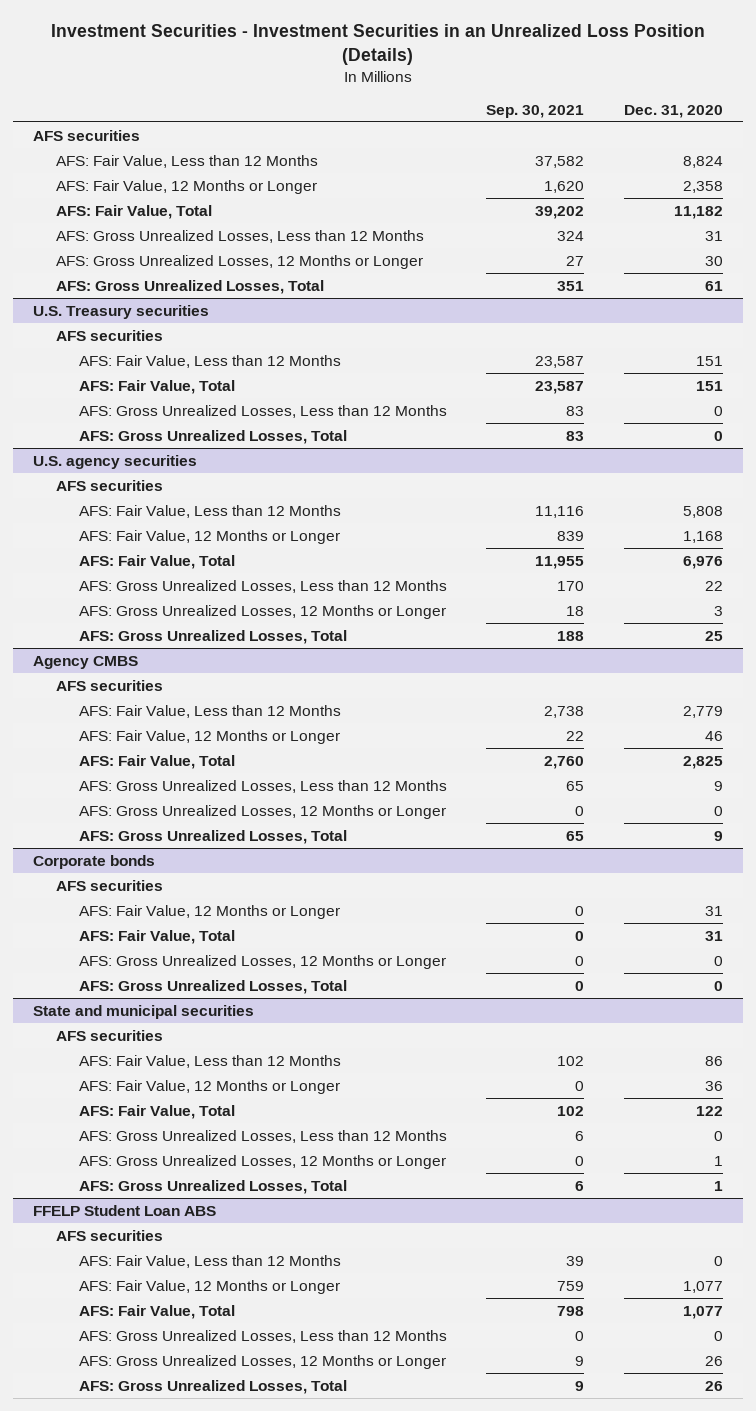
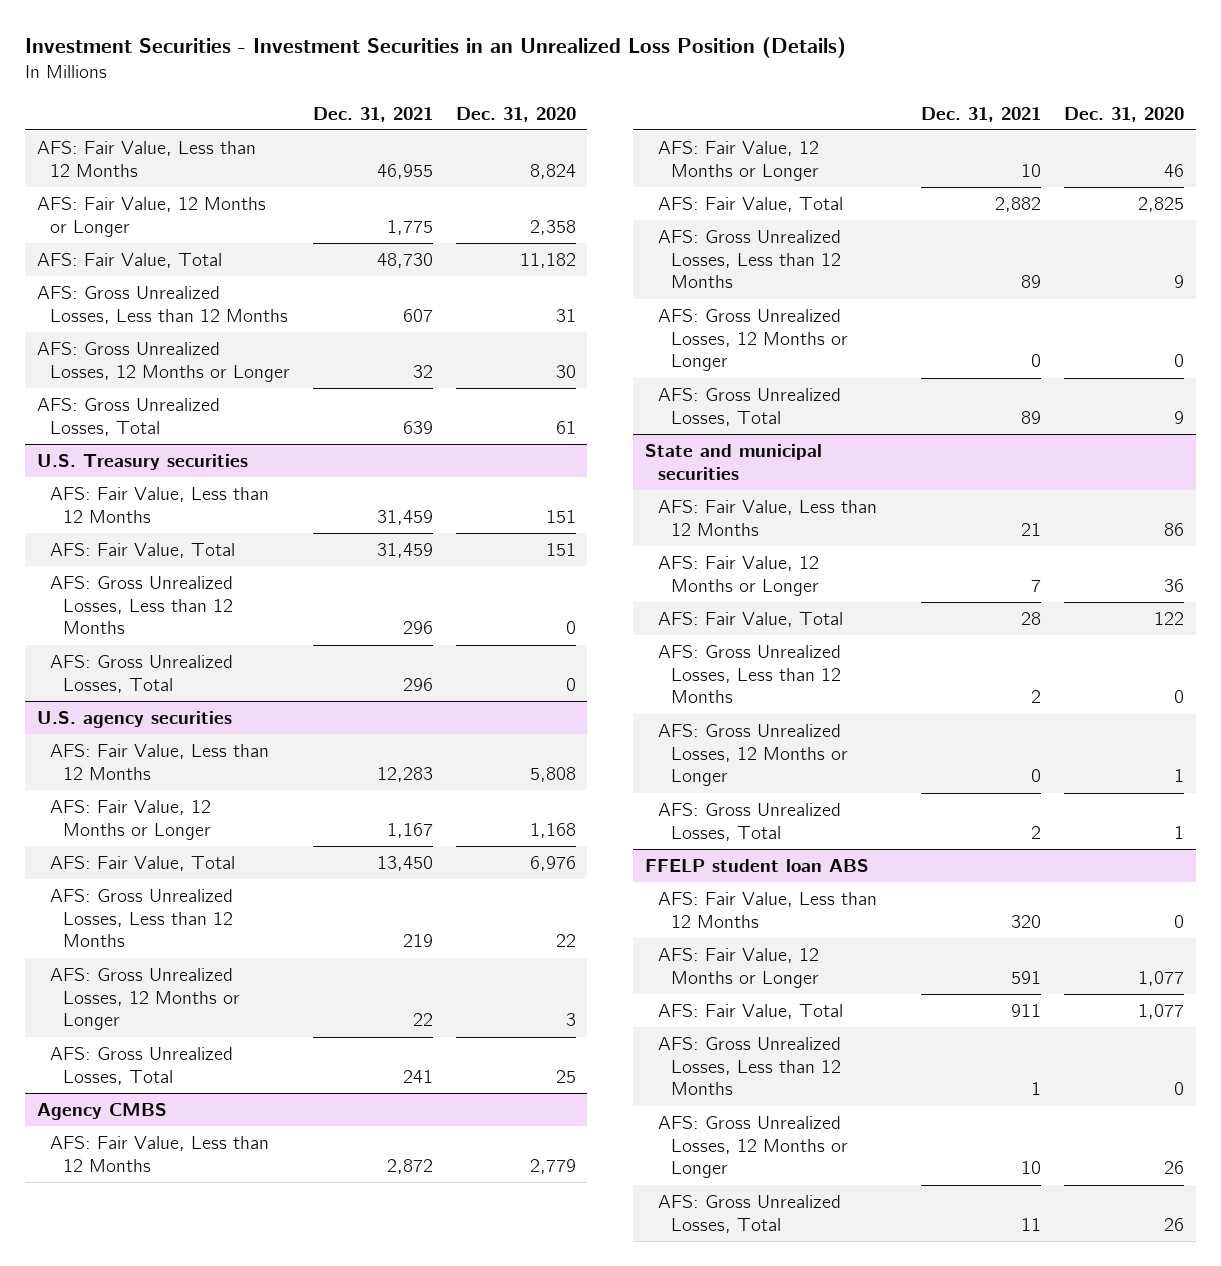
- | Sep. 30, 2021 | Dec. 31, 2020
+ | Dec. 31, 2021 | Dec. 31, 2020
- AFS securities
@ U.S. Treasury securities
- AFS securities
@ U.S. agency securities
- AFS securities
@ Agency CMBS
- AFS securities
- Corporate bonds
- AFS securities
- AFS: Fair Value, 12 Months or Longer | 0 | 31
- AFS: Fair Value, Total | 0 | 31
- AFS: Gross Unrealized Losses, 12 Months or Longer | 0 | 0
- AFS: Gross Unrealized Losses, Total | 0 | 0
@ State and municipal securities
- AFS securities
- FFELP Student Loan ABS
- AFS securities
+ FFELP student loan ABS

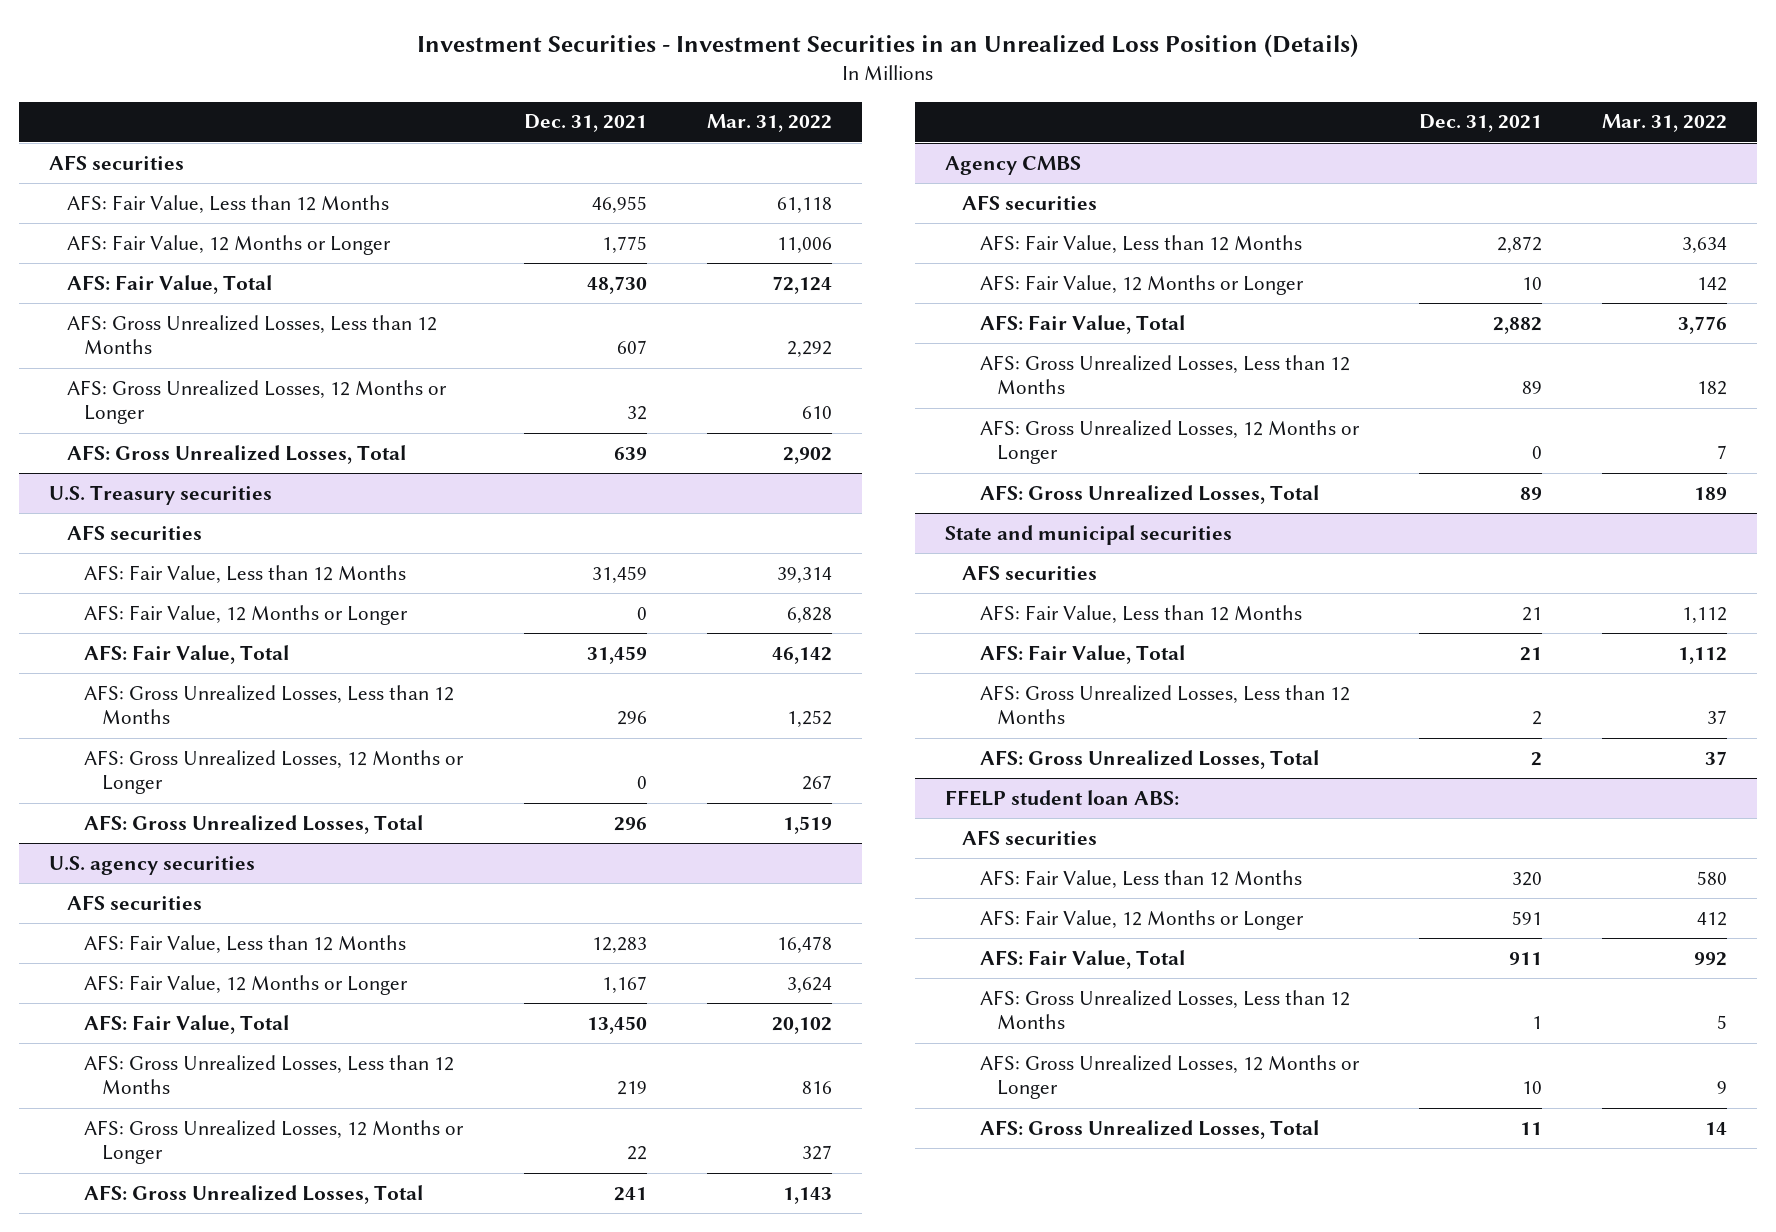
- | Dec. 31, 2021 | Dec. 31, 2020
+ | Dec. 31, 2021 | Mar. 31, 2022
+ AFS securities
@ U.S. Treasury securities
+ AFS securities
+ AFS: Fair Value, 12 Months or Longer | 0 | 6,828
+ AFS: Gross Unrealized Losses, 12 Months or Longer | 0 | 267
@ U.S. agency securities
+ AFS securities
@ Agency CMBS
+ AFS securities
@ State and municipal securities
+ AFS securities
- AFS: Fair Value, 12 Months or Longer | 7 | 36
- AFS: Fair Value, Total | 28 | 122
+ AFS: Fair Value, Total | 21 | 1,112
- AFS: Gross Unrealized Losses, 12 Months or Longer | 0 | 1
- FFELP student loan ABS
+ FFELP student loan ABS:
+ AFS securities

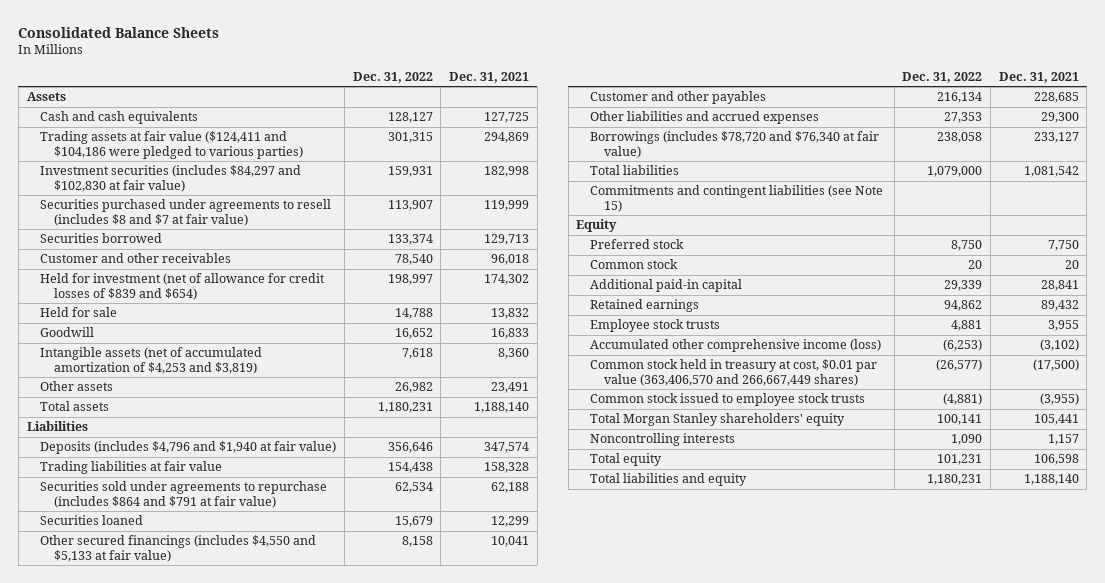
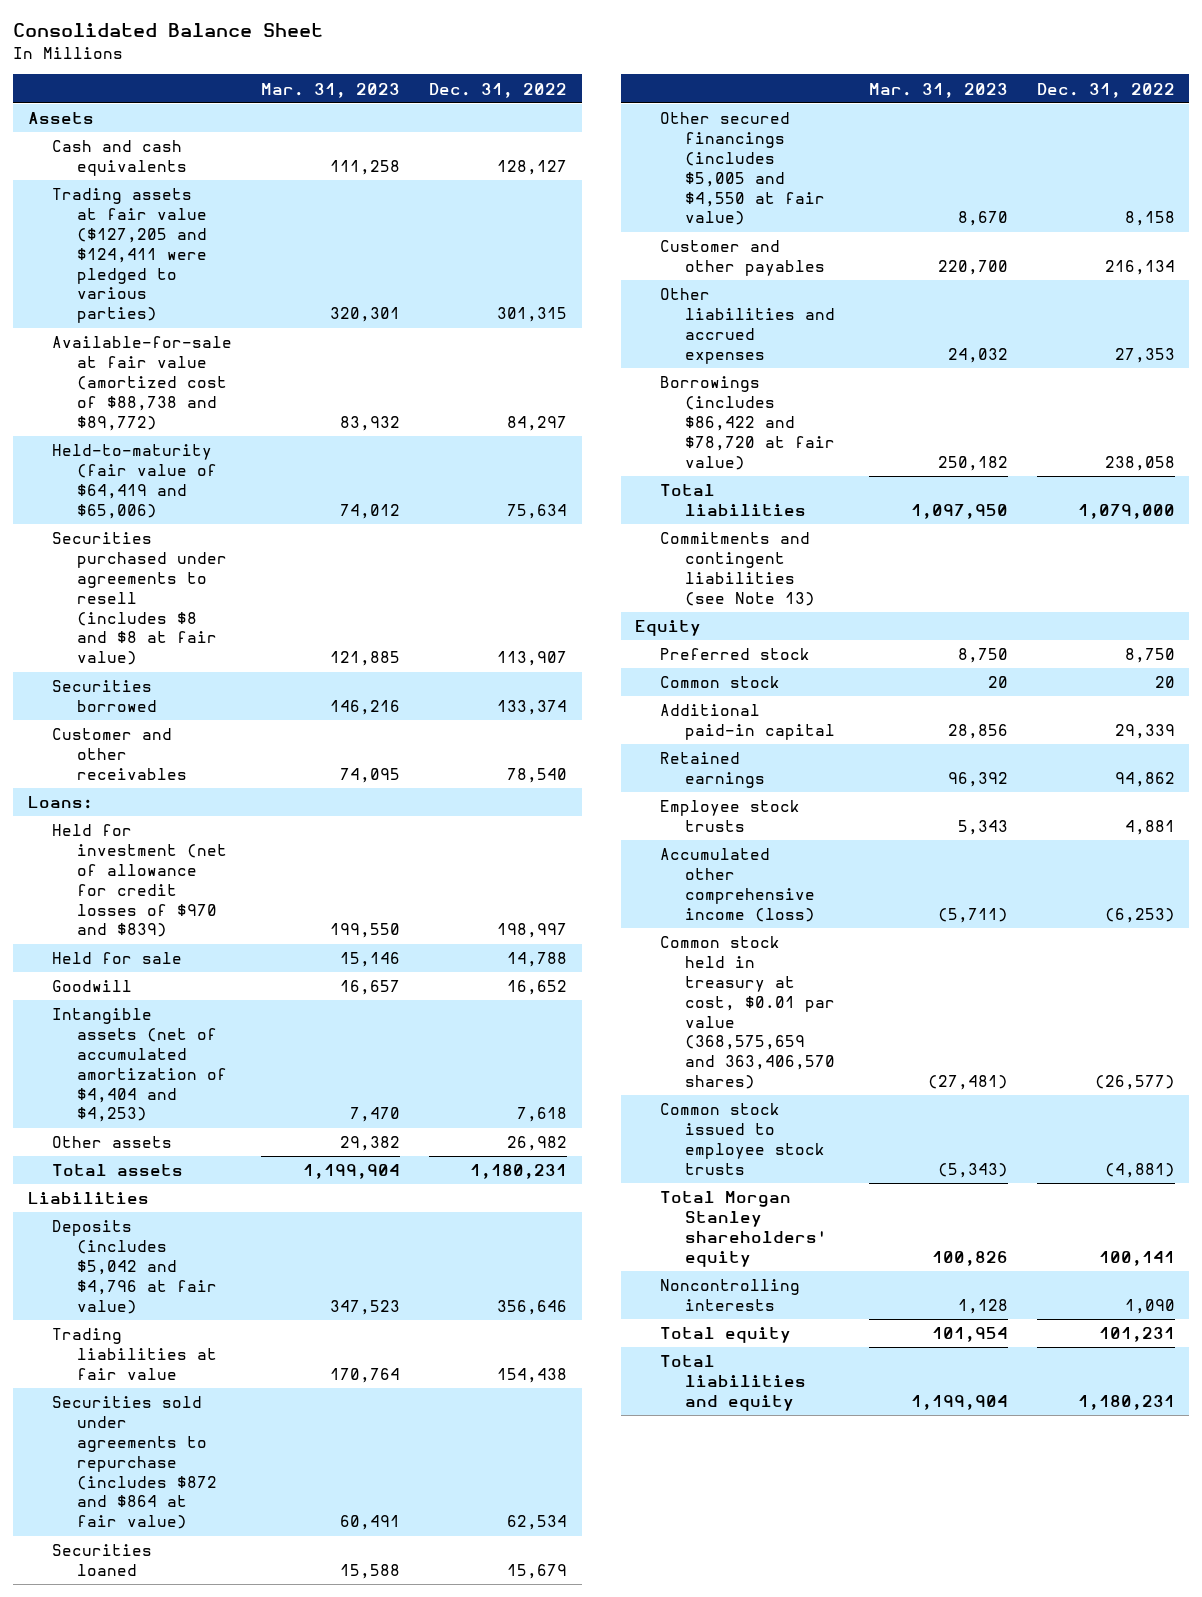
- Consolidated Balance Sheets
+ Consolidated Balance Sheet
- | Dec. 31, 2022 | Dec. 31, 2021
+ | Mar. 31, 2023 | Dec. 31, 2022
- Trading assets at fair value ($124,411 and $104,186 were pledged to various parties) | 301,315 | 294,869
- Investment securities (includes $84,297 and $102,830 at fair value) | 159,931 | 182,998
- Securities purchased under agreements to resell (includes $8 and $7 at fair value) | 113,907 | 119,999
+ Trading assets at fair value ($127,205 and $124,411 were pledged to various parties) | 320,301 | 301,315
+ Available-for-sale at fair value (amortized cost of $88,738 and $89,772) | 83,932 | 84,297
+ Held-to-maturity (fair value of $64,419 and $65,006) | 74,012 | 75,634
+ Securities purchased under agreements to resell (includes $8 and $8 at fair value) | 121,885 | 113,907
- Held for investment (net of allowance for credit losses of $839 and $654) | 198,997 | 174,302
+ Loans:
+ Held for investment (net of allowance for credit losses of $970 and $839) | 199,550 | 198,997
- Intangible assets (net of accumulated amortization of $4,253 and $3,819) | 7,618 | 8,360
+ Intangible assets (net of accumulated amortization of $4,404 and $4,253) | 7,470 | 7,618
- Deposits (includes $4,796 and $1,940 at fair value) | 356,646 | 347,574
+ Deposits (includes $5,042 and $4,796 at fair value) | 347,523 | 356,646
- Securities sold under agreements to repurchase (includes $864 and $791 at fair value) | 62,534 | 62,188
+ Securities sold under agreements to repurchase (includes $872 and $864 at fair value) | 60,491 | 62,534
- Other secured financings (includes $4,550 and $5,133 at fair value) | 8,158 | 10,041
+ Other secured financings (includes $5,005 and $4,550 at fair value) | 8,670 | 8,158
- Borrowings (includes $78,720 and $76,340 at fair value) | 238,058 | 233,127
+ Borrowings (includes $86,422 and $78,720 at fair value) | 250,182 | 238,058
- Commitments and contingent liabilities (see Note 15)
+ Commitments and contingent liabilities (see Note 13)
- Common stock held in treasury at cost, $0.01 par value (363,406,570 and 266,667,449 shares) | (26,577) | (17,500)
+ Common stock held in treasury at cost, $0.01 par value (368,575,659 and 363,406,570 shares) | (27,481) | (26,577)

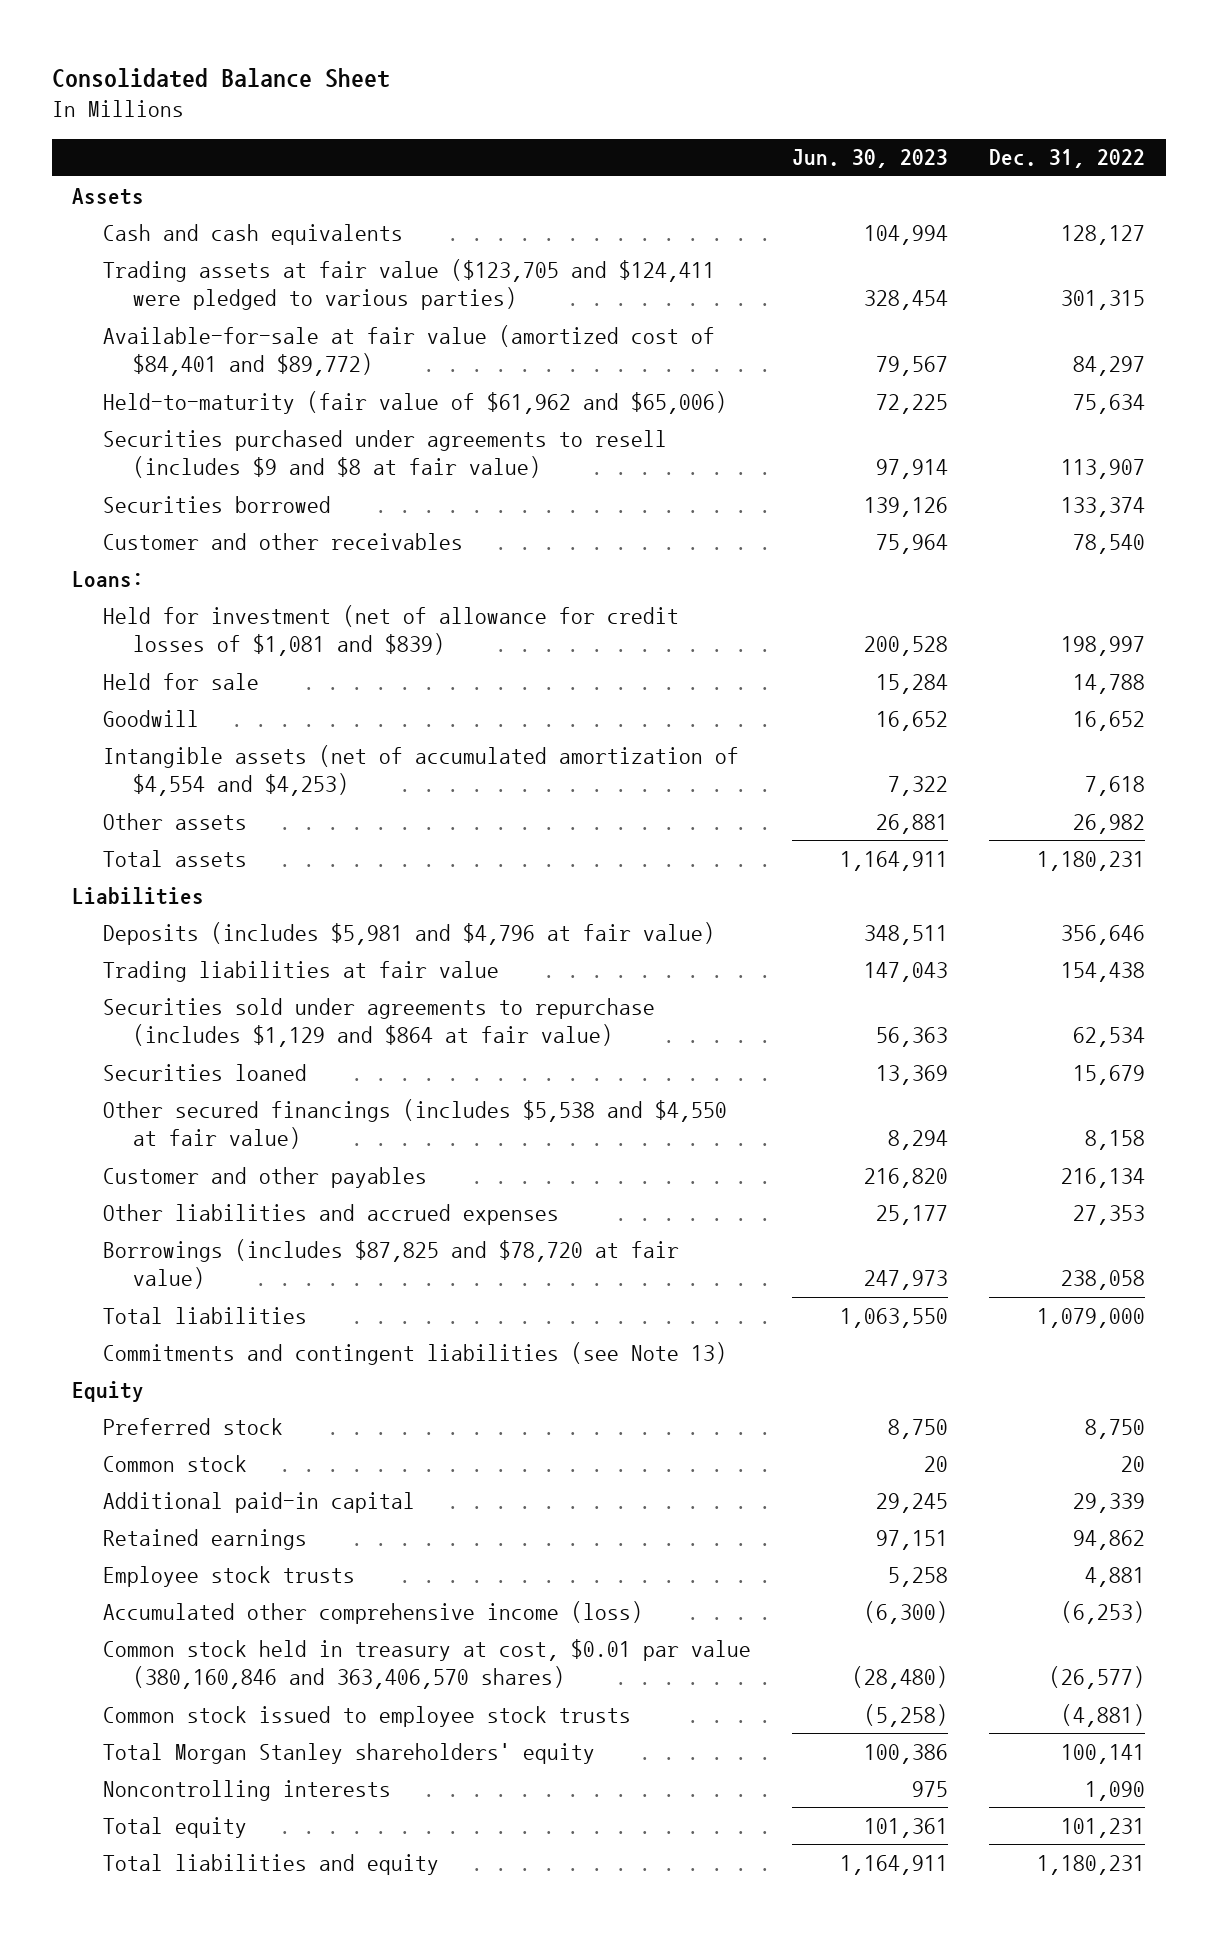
- | Mar. 31, 2023 | Dec. 31, 2022
+ | Jun. 30, 2023 | Dec. 31, 2022
- Trading assets at fair value ($127,205 and $124,411 were pledged to various parties) | 320,301 | 301,315
- Available-for-sale at fair value (amortized cost of $88,738 and $89,772) | 83,932 | 84,297
- Held-to-maturity (fair value of $64,419 and $65,006) | 74,012 | 75,634
- Securities purchased under agreements to resell (includes $8 and $8 at fair value) | 121,885 | 113,907
+ Trading assets at fair value ($123,705 and $124,411 were pledged to various parties) | 328,454 | 301,315
+ Available-for-sale at fair value (amortized cost of $84,401 and $89,772) | 79,567 | 84,297
+ Held-to-maturity (fair value of $61,962 and $65,006) | 72,225 | 75,634
+ Securities purchased under agreements to resell (includes $9 and $8 at fair value) | 97,914 | 113,907
- Held for investment (net of allowance for credit losses of $970 and $839) | 199,550 | 198,997
+ Held for investment (net of allowance for credit losses of $1,081 and $839) | 200,528 | 198,997
- Intangible assets (net of accumulated amortization of $4,404 and $4,253) | 7,470 | 7,618
+ Intangible assets (net of accumulated amortization of $4,554 and $4,253) | 7,322 | 7,618
- Deposits (includes $5,042 and $4,796 at fair value) | 347,523 | 356,646
+ Deposits (includes $5,981 and $4,796 at fair value) | 348,511 | 356,646
- Securities sold under agreements to repurchase (includes $872 and $864 at fair value) | 60,491 | 62,534
+ Securities sold under agreements to repurchase (includes $1,129 and $864 at fair value) | 56,363 | 62,534
- Other secured financings (includes $5,005 and $4,550 at fair value) | 8,670 | 8,158
+ Other secured financings (includes $5,538 and $4,550 at fair value) | 8,294 | 8,158
- Borrowings (includes $86,422 and $78,720 at fair value) | 250,182 | 238,058
+ Borrowings (includes $87,825 and $78,720 at fair value) | 247,973 | 238,058
- Common stock held in treasury at cost, $0.01 par value (368,575,659 and 363,406,570 shares) | (27,481) | (26,577)
+ Common stock held in treasury at cost, $0.01 par value (380,160,846 and 363,406,570 shares) | (28,480) | (26,577)

